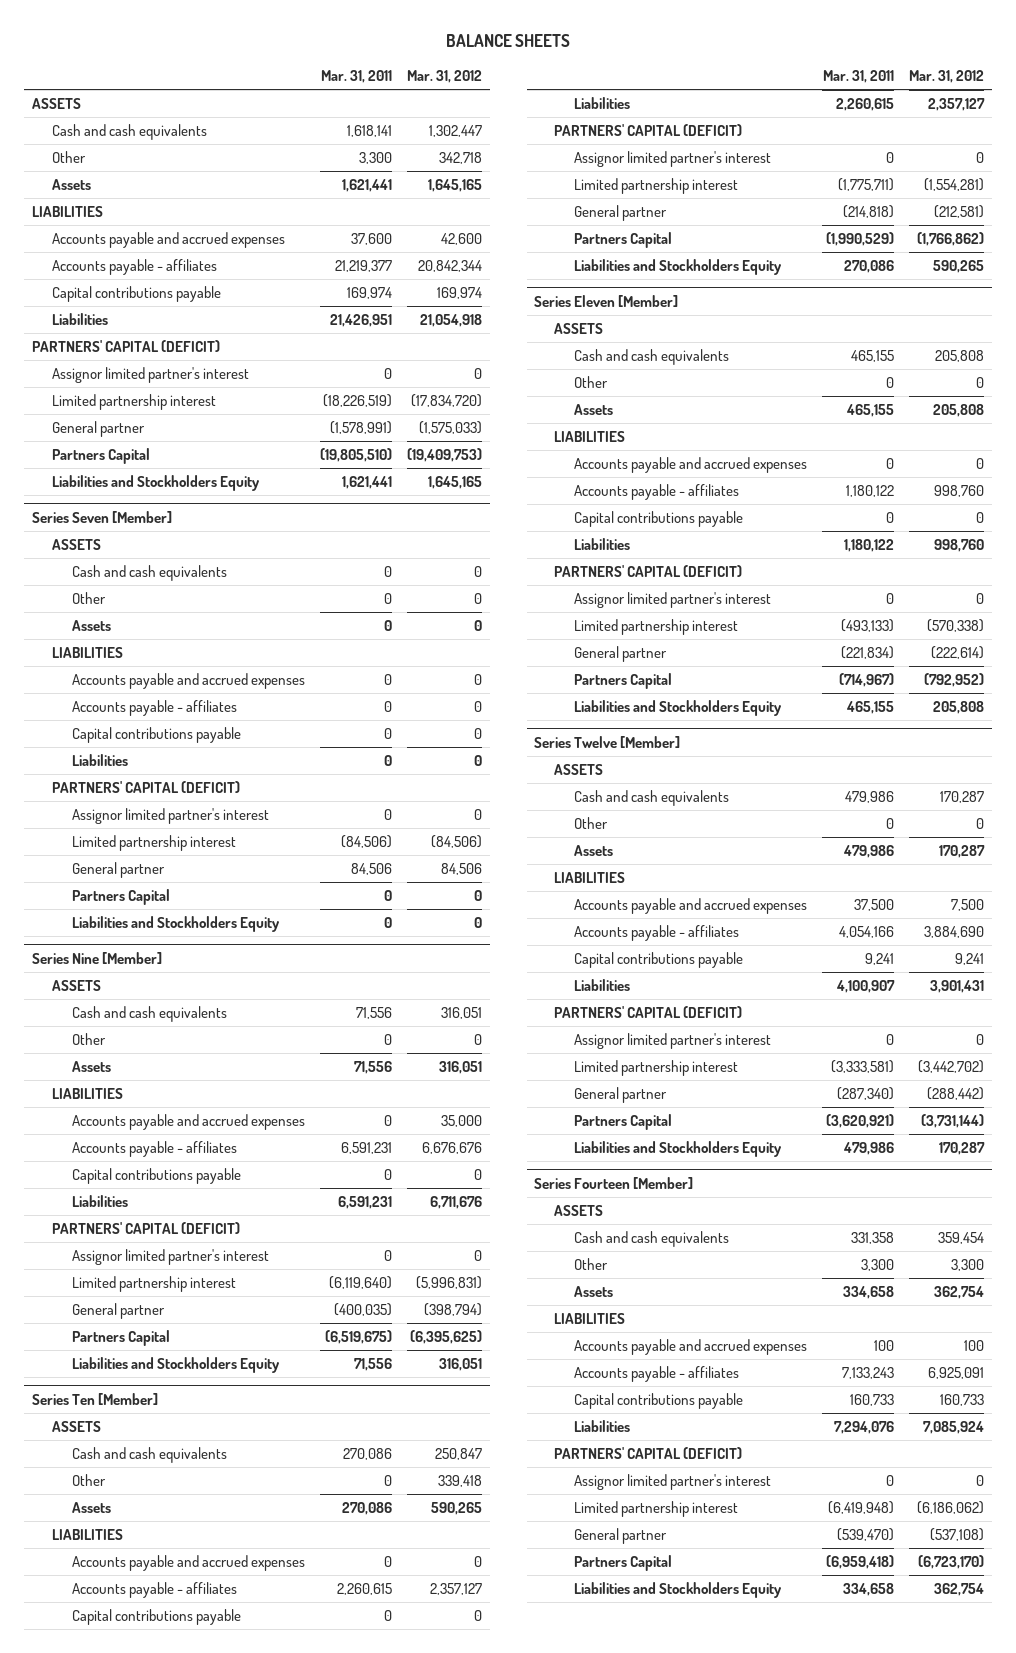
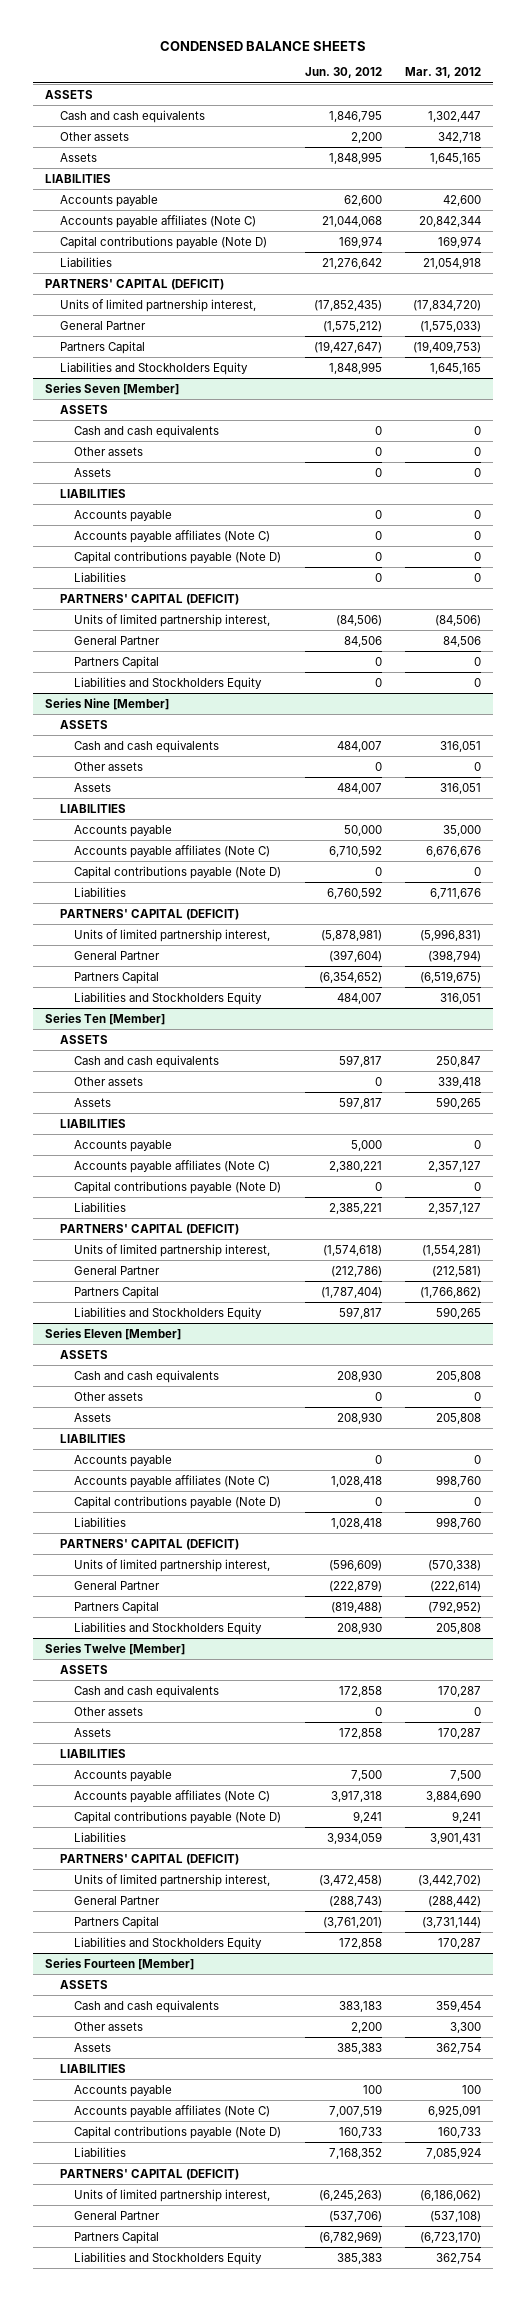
- BALANCE SHEETS
+ CONDENSED BALANCE SHEETS
- | Mar. 31, 2011 | Mar. 31, 2012
+ | Jun. 30, 2012 | Mar. 31, 2012
- Other | 3,300 | 342,718
+ Other assets | 2,200 | 342,718
- Accounts payable and accrued expenses | 37,600 | 42,600
- Accounts payable - affiliates | 21,219,377 | 20,842,344
- Capital contributions payable | 169,974 | 169,974
+ Accounts payable | 62,600 | 42,600
+ Accounts payable affiliates (Note C) | 21,044,068 | 20,842,344
+ Capital contributions payable (Note D) | 169,974 | 169,974
- Assignor limited partner's interest | 0 | 0
- Limited partnership interest | (18,226,519) | (17,834,720)
- General partner | (1,578,991) | (1,575,033)
+ Units of limited partnership interest, | (17,852,435) | (17,834,720)
+ General Partner | (1,575,212) | (1,575,033)
@ Series Seven [Member]
- Other | 0 | 0
+ Other assets | 0 | 0
- Accounts payable and accrued expenses | 0 | 0
- Accounts payable - affiliates | 0 | 0
- Capital contributions payable | 0 | 0
+ Accounts payable | 0 | 0
+ Accounts payable affiliates (Note C) | 0 | 0
+ Capital contributions payable (Note D) | 0 | 0
- Assignor limited partner's interest | 0 | 0
- Limited partnership interest | (84,506) | (84,506)
- General partner | 84,506 | 84,506
+ Units of limited partnership interest, | (84,506) | (84,506)
+ General Partner | 84,506 | 84,506
@ Series Nine [Member]
- Other | 0 | 0
+ Other assets | 0 | 0
- Accounts payable and accrued expenses | 0 | 35,000
- Accounts payable - affiliates | 6,591,231 | 6,676,676
- Capital contributions payable | 0 | 0
+ Accounts payable | 50,000 | 35,000
+ Accounts payable affiliates (Note C) | 6,710,592 | 6,676,676
+ Capital contributions payable (Note D) | 0 | 0
- Assignor limited partner's interest | 0 | 0
- Limited partnership interest | (6,119,640) | (5,996,831)
- General partner | (400,035) | (398,794)
- Partners Capital | (6,519,675) | (6,395,625)
+ Units of limited partnership interest, | (5,878,981) | (5,996,831)
+ General Partner | (397,604) | (398,794)
+ Partners Capital | (6,354,652) | (6,519,675)
@ Series Ten [Member]
- Other | 0 | 339,418
+ Other assets | 0 | 339,418
- Accounts payable and accrued expenses | 0 | 0
- Accounts payable - affiliates | 2,260,615 | 2,357,127
- Capital contributions payable | 0 | 0
+ Accounts payable | 5,000 | 0
+ Accounts payable affiliates (Note C) | 2,380,221 | 2,357,127
+ Capital contributions payable (Note D) | 0 | 0
- Assignor limited partner's interest | 0 | 0
- Limited partnership interest | (1,775,711) | (1,554,281)
- General partner | (214,818) | (212,581)
+ Units of limited partnership interest, | (1,574,618) | (1,554,281)
+ General Partner | (212,786) | (212,581)
@ Series Eleven [Member]
- Other | 0 | 0
+ Other assets | 0 | 0
- Accounts payable and accrued expenses | 0 | 0
- Accounts payable - affiliates | 1,180,122 | 998,760
- Capital contributions payable | 0 | 0
+ Accounts payable | 0 | 0
+ Accounts payable affiliates (Note C) | 1,028,418 | 998,760
+ Capital contributions payable (Note D) | 0 | 0
- Assignor limited partner's interest | 0 | 0
- Limited partnership interest | (493,133) | (570,338)
- General partner | (221,834) | (222,614)
+ Units of limited partnership interest, | (596,609) | (570,338)
+ General Partner | (222,879) | (222,614)
@ Series Twelve [Member]
- Other | 0 | 0
+ Other assets | 0 | 0
- Accounts payable and accrued expenses | 37,500 | 7,500
- Accounts payable - affiliates | 4,054,166 | 3,884,690
- Capital contributions payable | 9,241 | 9,241
+ Accounts payable | 7,500 | 7,500
+ Accounts payable affiliates (Note C) | 3,917,318 | 3,884,690
+ Capital contributions payable (Note D) | 9,241 | 9,241
- Assignor limited partner's interest | 0 | 0
- Limited partnership interest | (3,333,581) | (3,442,702)
- General partner | (287,340) | (288,442)
+ Units of limited partnership interest, | (3,472,458) | (3,442,702)
+ General Partner | (288,743) | (288,442)
@ Series Fourteen [Member]
- Other | 3,300 | 3,300
+ Other assets | 2,200 | 3,300
- Accounts payable and accrued expenses | 100 | 100
- Accounts payable - affiliates | 7,133,243 | 6,925,091
- Capital contributions payable | 160,733 | 160,733
+ Accounts payable | 100 | 100
+ Accounts payable affiliates (Note C) | 7,007,519 | 6,925,091
+ Capital contributions payable (Note D) | 160,733 | 160,733
- Assignor limited partner's interest | 0 | 0
- Limited partnership interest | (6,419,948) | (6,186,062)
- General partner | (539,470) | (537,108)
+ Units of limited partnership interest, | (6,245,263) | (6,186,062)
+ General Partner | (537,706) | (537,108)

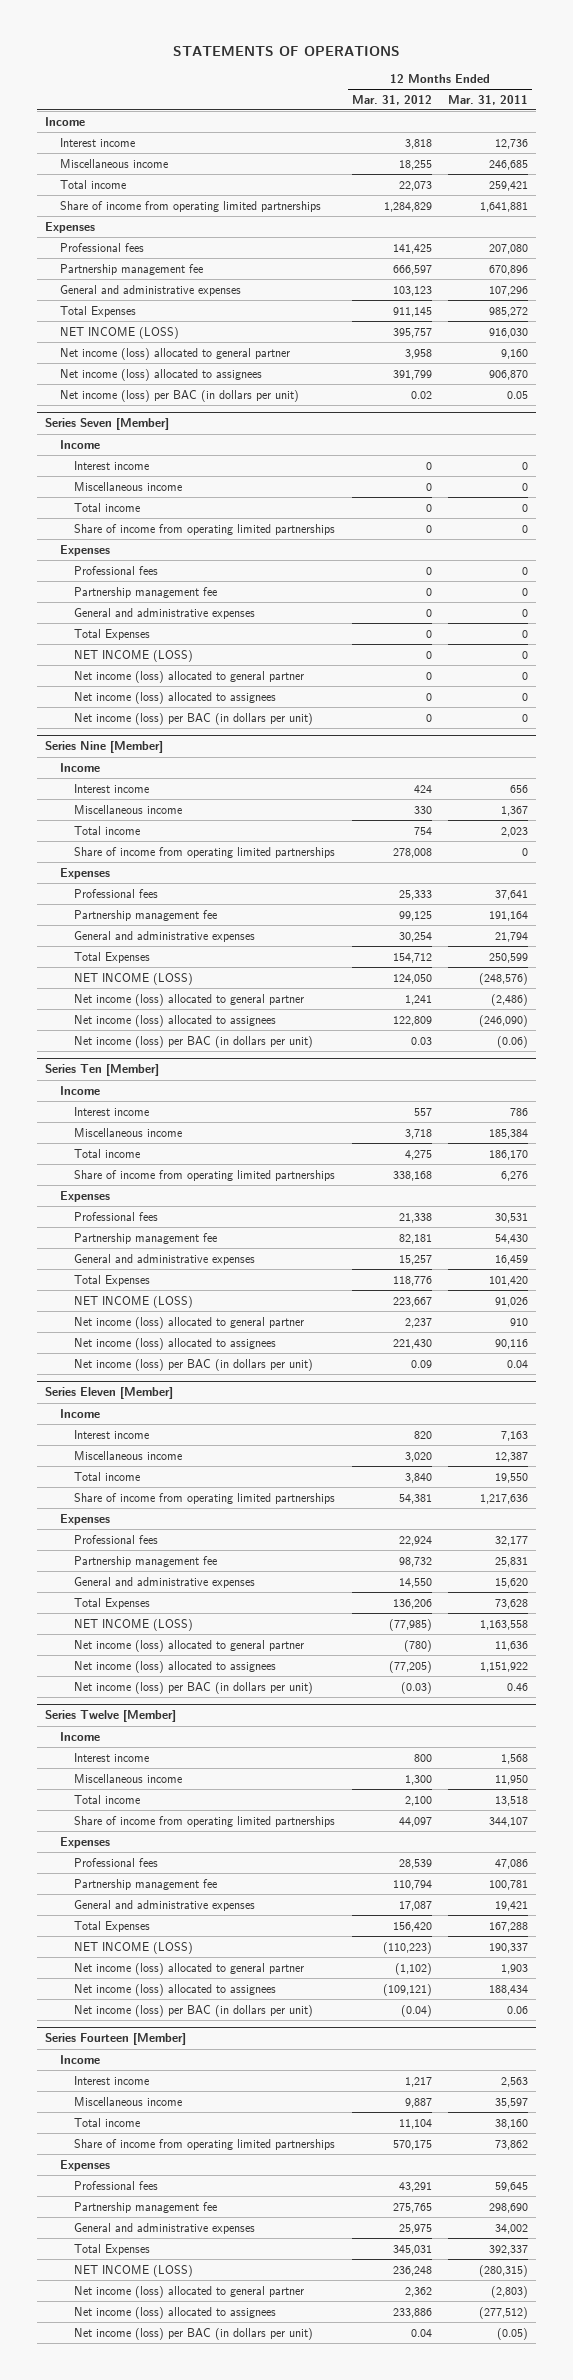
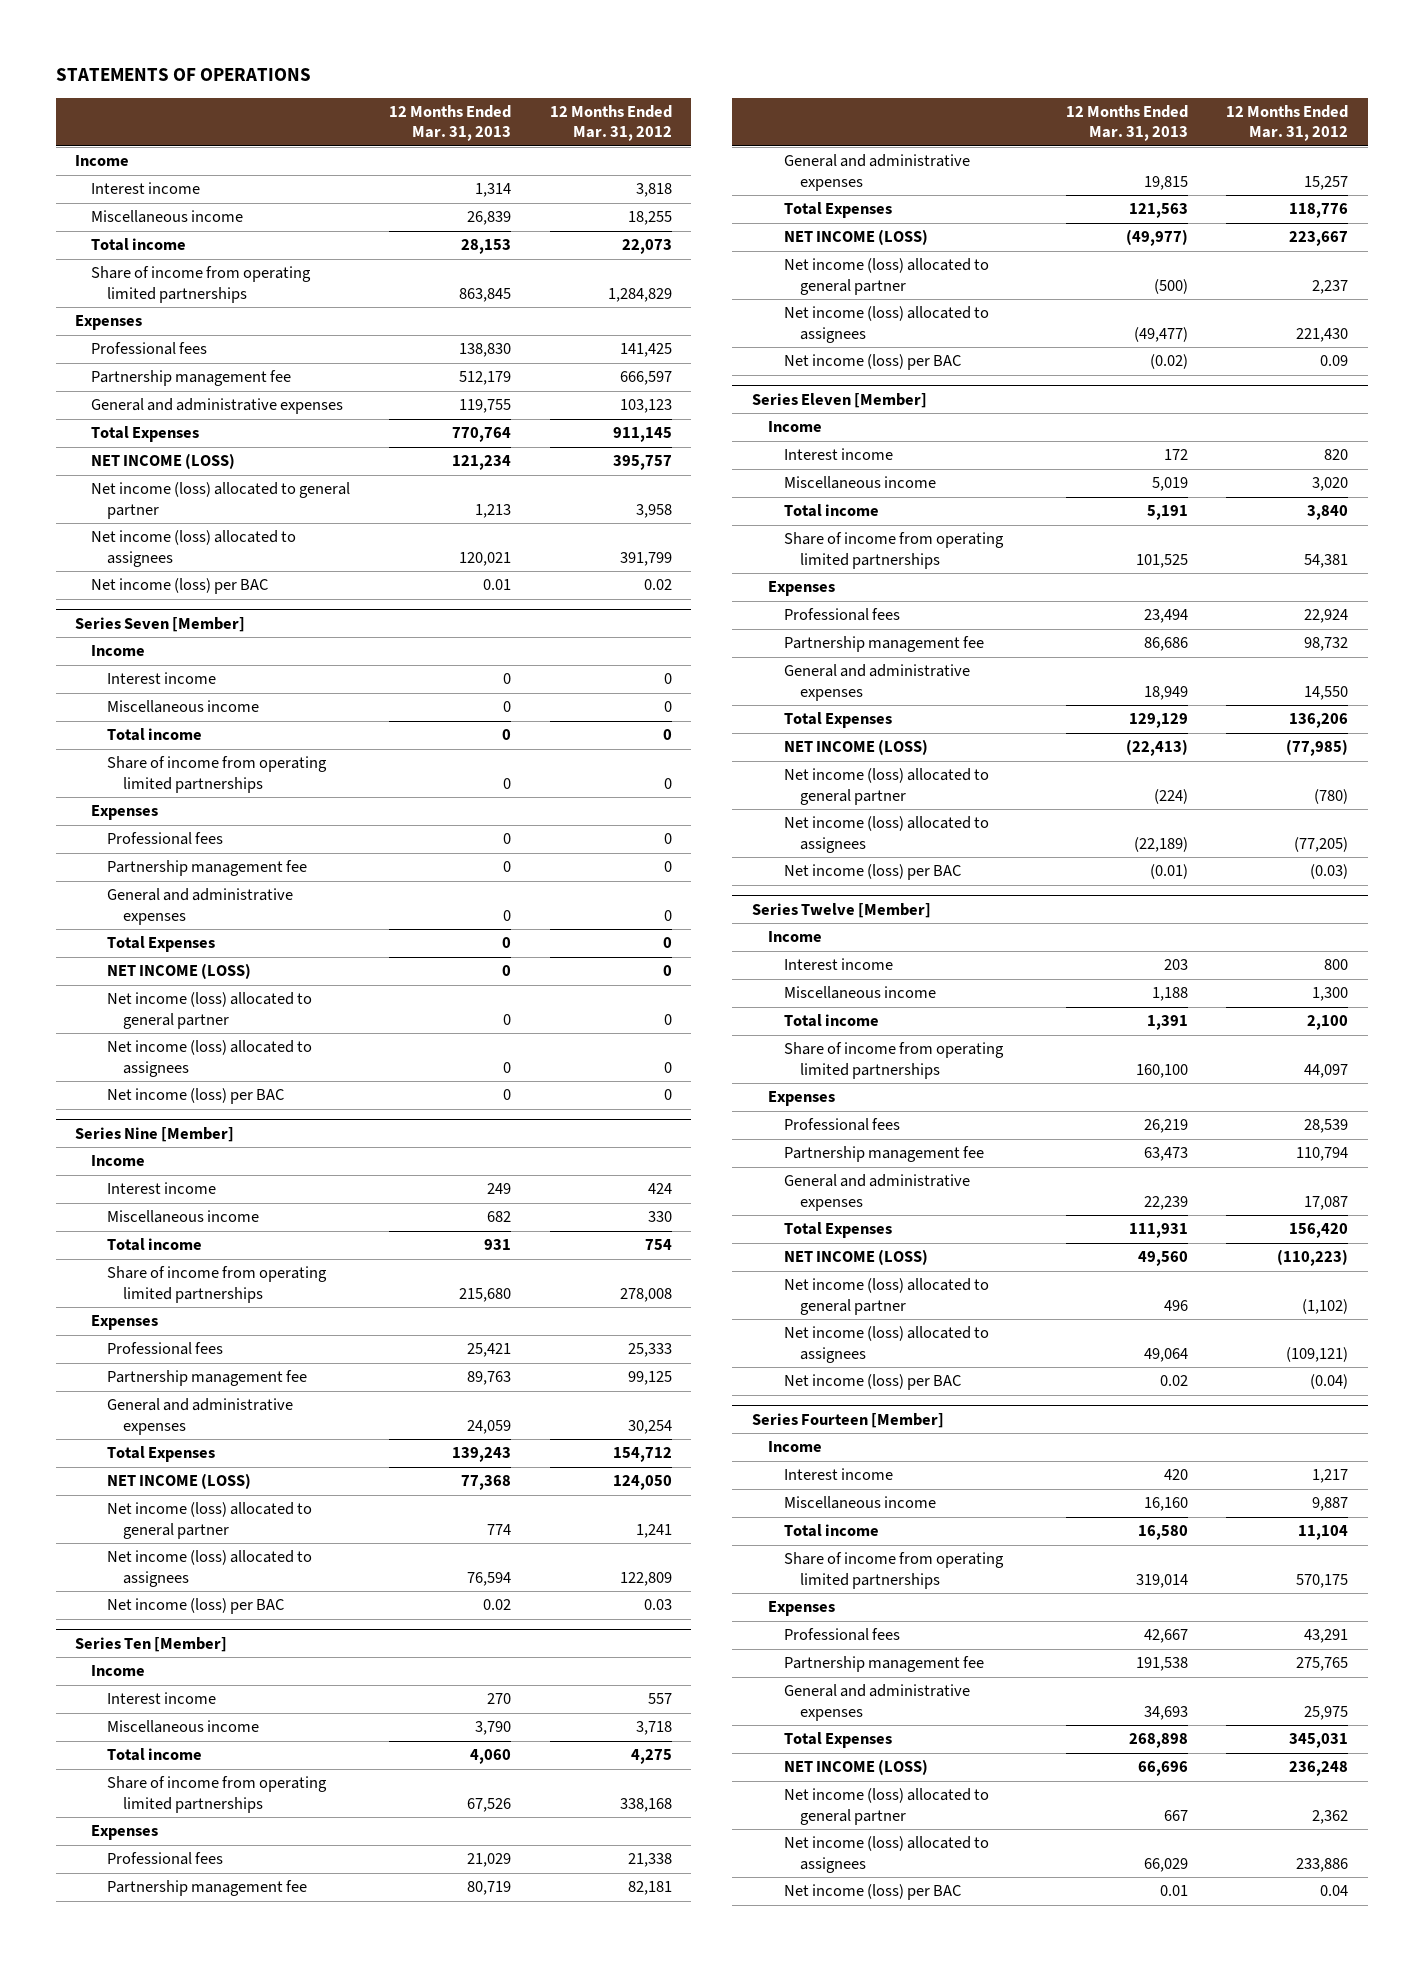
- | 12 Months Ended Mar. 31, 2012 | 12 Months Ended Mar. 31, 2011
+ | 12 Months Ended Mar. 31, 2013 | 12 Months Ended Mar. 31, 2012
- Net income (loss) per BAC (in dollars per unit) | 0.02 | 0.05
+ Net income (loss) per BAC | 0.01 | 0.02
@ Series Seven [Member]
- Net income (loss) per BAC (in dollars per unit) | 0 | 0
+ Net income (loss) per BAC | 0 | 0
@ Series Nine [Member]
- Net income (loss) per BAC (in dollars per unit) | 0.03 | (0.06)
+ Net income (loss) per BAC | 0.02 | 0.03
@ Series Ten [Member]
- Net income (loss) per BAC (in dollars per unit) | 0.09 | 0.04
+ Net income (loss) per BAC | (0.02) | 0.09
@ Series Eleven [Member]
- Net income (loss) per BAC (in dollars per unit) | (0.03) | 0.46
+ Net income (loss) per BAC | (0.01) | (0.03)
@ Series Twelve [Member]
- Net income (loss) per BAC (in dollars per unit) | (0.04) | 0.06
+ Net income (loss) per BAC | 0.02 | (0.04)
@ Series Fourteen [Member]
- Net income (loss) per BAC (in dollars per unit) | 0.04 | (0.05)
+ Net income (loss) per BAC | 0.01 | 0.04

